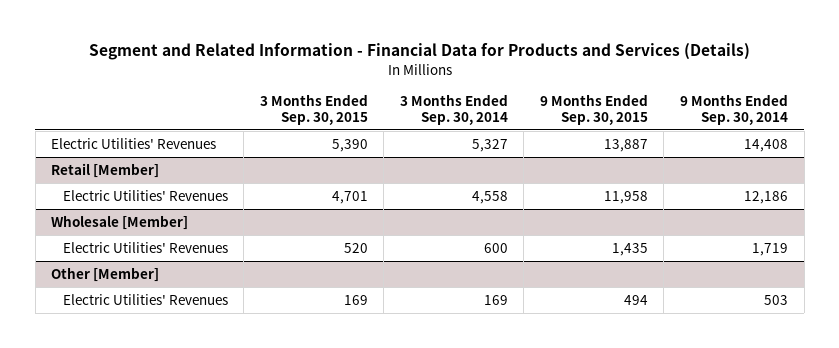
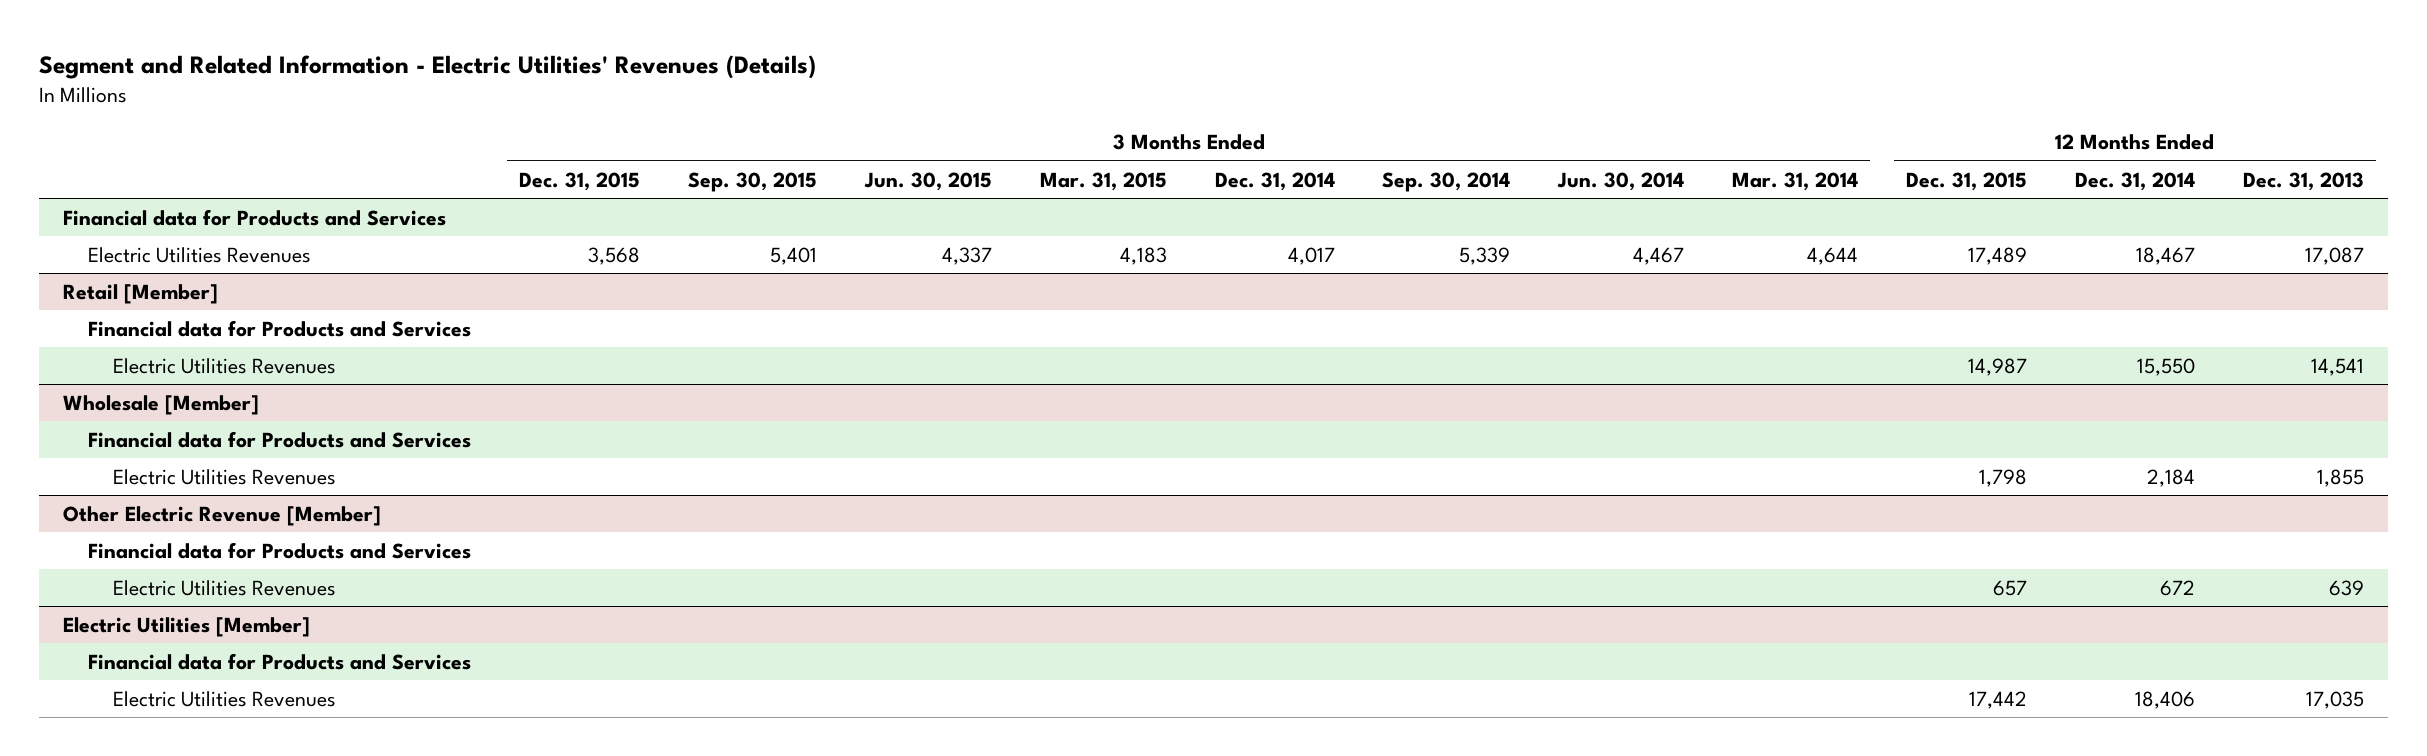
- Segment and Related Information - Financial Data for Products and Services (Details)
+ Segment and Related Information - Electric Utilities' Revenues (Details)
- | 3 Months Ended Sep. 30, 2015 | 3 Months Ended Sep. 30, 2014 | 9 Months Ended Sep. 30, 2015 | 9 Months Ended Sep. 30, 2014
+ | 3 Months Ended Dec. 31, 2015 | 3 Months Ended Sep. 30, 2015 | 3 Months Ended Jun. 30, 2015 | 3 Months Ended Mar. 31, 2015 | 3 Months Ended Dec. 31, 2014 | 3 Months Ended Sep. 30, 2014 | 3 Months Ended Jun. 30, 2014 | 3 Months Ended Mar. 31, 2014 | 12 Months Ended Dec. 31, 2015 | 12 Months Ended Dec. 31, 2014 | 12 Months Ended Dec. 31, 2013
- Electric Utilities' Revenues | 5,390 | 5,327 | 13,887 | 14,408
+ Financial data for Products and Services
+ Electric Utilities Revenues | 3,568 | 5,401 | 4,337 | 4,183 | 4,017 | 5,339 | 4,467 | 4,644 | 17,489 | 18,467 | 17,087
@ Retail [Member]
- Electric Utilities' Revenues | 4,701 | 4,558 | 11,958 | 12,186
+ Financial data for Products and Services
+ Electric Utilities Revenues | | | | | | | | | 14,987 | 15,550 | 14,541
@ Wholesale [Member]
- Electric Utilities' Revenues | 520 | 600 | 1,435 | 1,719
- Other [Member]
- Electric Utilities' Revenues | 169 | 169 | 494 | 503
@ Wholesale [Member]
+ Financial data for Products and Services
+ Electric Utilities Revenues | | | | | | | | | 1,798 | 2,184 | 1,855
+ Other Electric Revenue [Member]
+ Financial data for Products and Services
+ Electric Utilities Revenues | | | | | | | | | 657 | 672 | 639
+ Electric Utilities [Member]
+ Financial data for Products and Services
+ Electric Utilities Revenues | | | | | | | | | 17,442 | 18,406 | 17,035

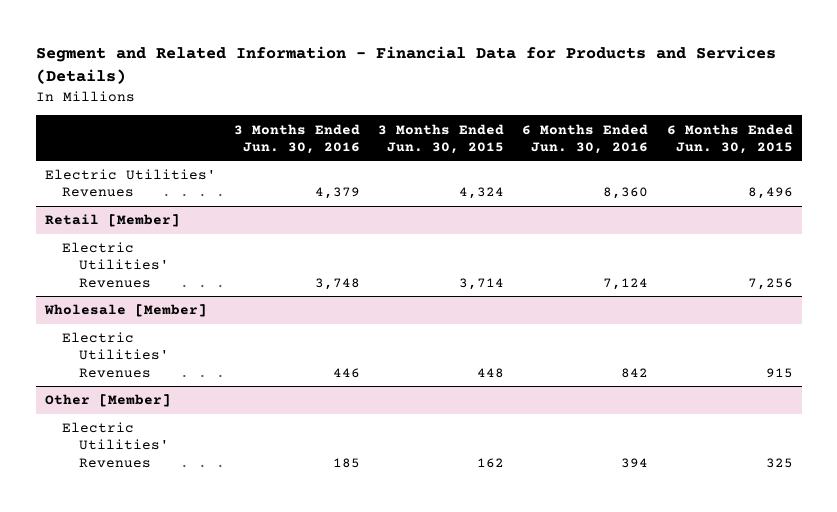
- Segment and Related Information - Electric Utilities' Revenues (Details)
+ Segment and Related Information - Financial Data for Products and Services (Details)
- | 3 Months Ended Dec. 31, 2015 | 3 Months Ended Sep. 30, 2015 | 3 Months Ended Jun. 30, 2015 | 3 Months Ended Mar. 31, 2015 | 3 Months Ended Dec. 31, 2014 | 3 Months Ended Sep. 30, 2014 | 3 Months Ended Jun. 30, 2014 | 3 Months Ended Mar. 31, 2014 | 12 Months Ended Dec. 31, 2015 | 12 Months Ended Dec. 31, 2014 | 12 Months Ended Dec. 31, 2013
+ | 3 Months Ended Jun. 30, 2016 | 3 Months Ended Jun. 30, 2015 | 6 Months Ended Jun. 30, 2016 | 6 Months Ended Jun. 30, 2015
- Financial data for Products and Services
- Electric Utilities Revenues | 3,568 | 5,401 | 4,337 | 4,183 | 4,017 | 5,339 | 4,467 | 4,644 | 17,489 | 18,467 | 17,087
+ Electric Utilities' Revenues | 4,379 | 4,324 | 8,360 | 8,496
@ Retail [Member]
- Financial data for Products and Services
- Electric Utilities Revenues | | | | | | | | | 14,987 | 15,550 | 14,541
+ Electric Utilities' Revenues | 3,748 | 3,714 | 7,124 | 7,256
@ Wholesale [Member]
- Financial data for Products and Services
- Electric Utilities Revenues | | | | | | | | | 1,798 | 2,184 | 1,855
- Other Electric Revenue [Member]
- Financial data for Products and Services
- Electric Utilities Revenues | | | | | | | | | 657 | 672 | 639
- Electric Utilities [Member]
- Financial data for Products and Services
- Electric Utilities Revenues | | | | | | | | | 17,442 | 18,406 | 17,035
@ Wholesale [Member]
+ Electric Utilities' Revenues | 446 | 448 | 842 | 915
+ Other [Member]
+ Electric Utilities' Revenues | 185 | 162 | 394 | 325

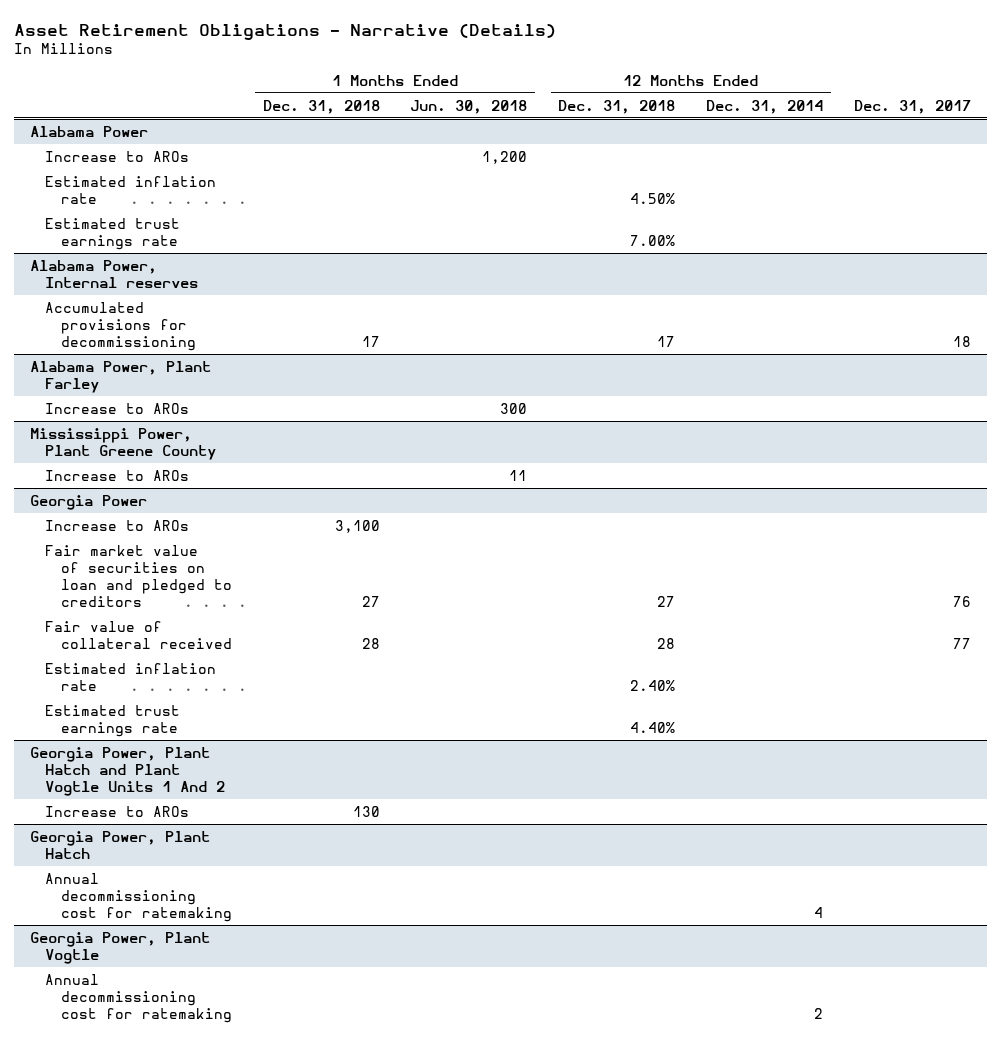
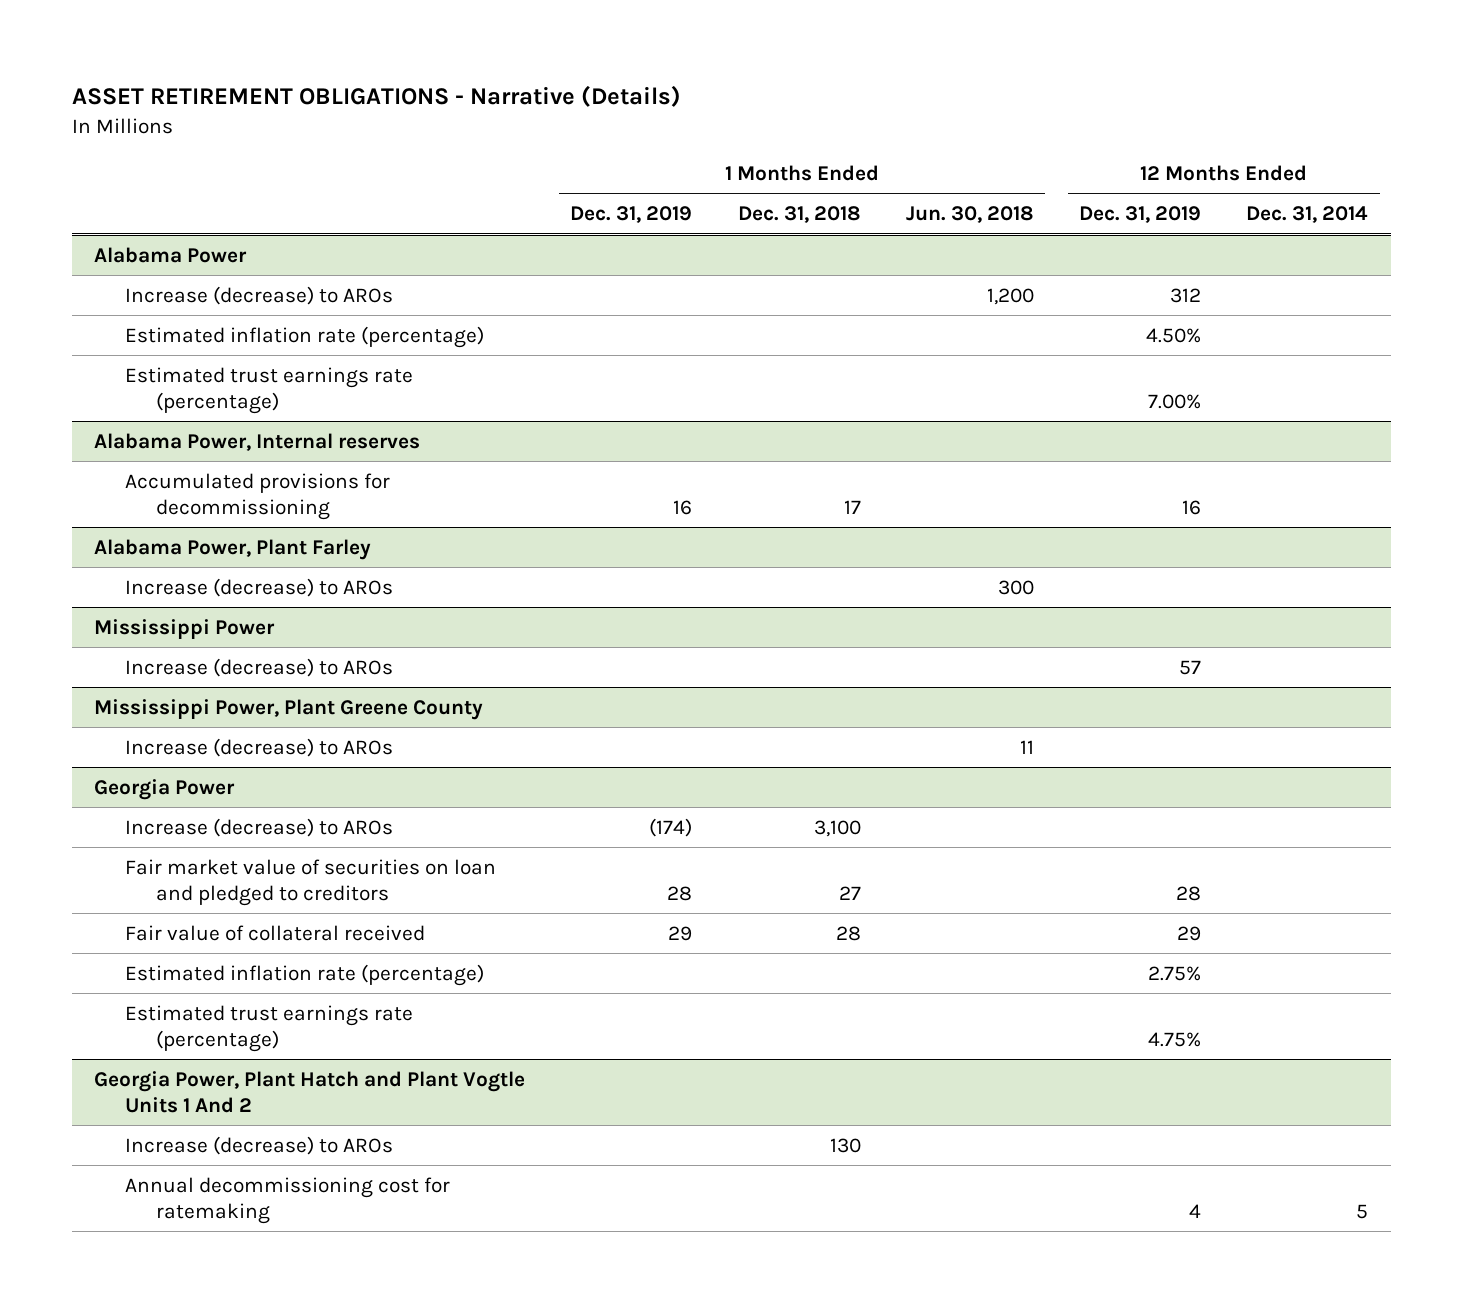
- Asset Retirement Obligations - Narrative (Details)
+ ASSET RETIREMENT OBLIGATIONS - Narrative (Details)
- | 1 Months Ended Dec. 31, 2018 | 1 Months Ended Jun. 30, 2018 | 12 Months Ended Dec. 31, 2018 | 12 Months Ended Dec. 31, 2014 | Dec. 31, 2017
+ | 1 Months Ended Dec. 31, 2019 | 1 Months Ended Dec. 31, 2018 | 1 Months Ended Jun. 30, 2018 | 12 Months Ended Dec. 31, 2019 | 12 Months Ended Dec. 31, 2014
@ Alabama Power
- Increase to AROs | | 1,200 | | |
- Estimated inflation rate | | | 4.50% | |
- Estimated trust earnings rate | | | 7.00% | |
+ Increase (decrease) to AROs | | | 1,200 | 312 |
+ Estimated inflation rate (percentage) | | | | 4.50% |
+ Estimated trust earnings rate (percentage) | | | | 7.00% |
@ Alabama Power, Plant Farley
- Increase to AROs | | 300 | | |
+ Increase (decrease) to AROs | | | 300 | |
+ Mississippi Power
+ Increase (decrease) to AROs | | | | 57 |
@ Mississippi Power, Plant Greene County
- Increase to AROs | | 11 | | |
+ Increase (decrease) to AROs | | | 11 | |
@ Georgia Power
- Increase to AROs | 3,100 | | | |
+ Increase (decrease) to AROs | (174) | 3,100 | | |
- Estimated inflation rate | | | 2.40% | |
- Estimated trust earnings rate | | | 4.40% | |
+ Estimated inflation rate (percentage) | | | | 2.75% |
+ Estimated trust earnings rate (percentage) | | | | 4.75% |
@ Georgia Power, Plant Hatch and Plant Vogtle Units 1 And 2
- Increase to AROs | 130 | | | |
- Georgia Power, Plant Hatch
- Annual decommissioning cost for ratemaking | | | | 4 |
- Georgia Power, Plant Vogtle
- Annual decommissioning cost for ratemaking | | | | 2 |
@ Georgia Power, Plant Hatch and Plant Vogtle Units 1 And 2
+ Increase (decrease) to AROs | | 130 | | |
+ Annual decommissioning cost for ratemaking | | | | 4 | 5

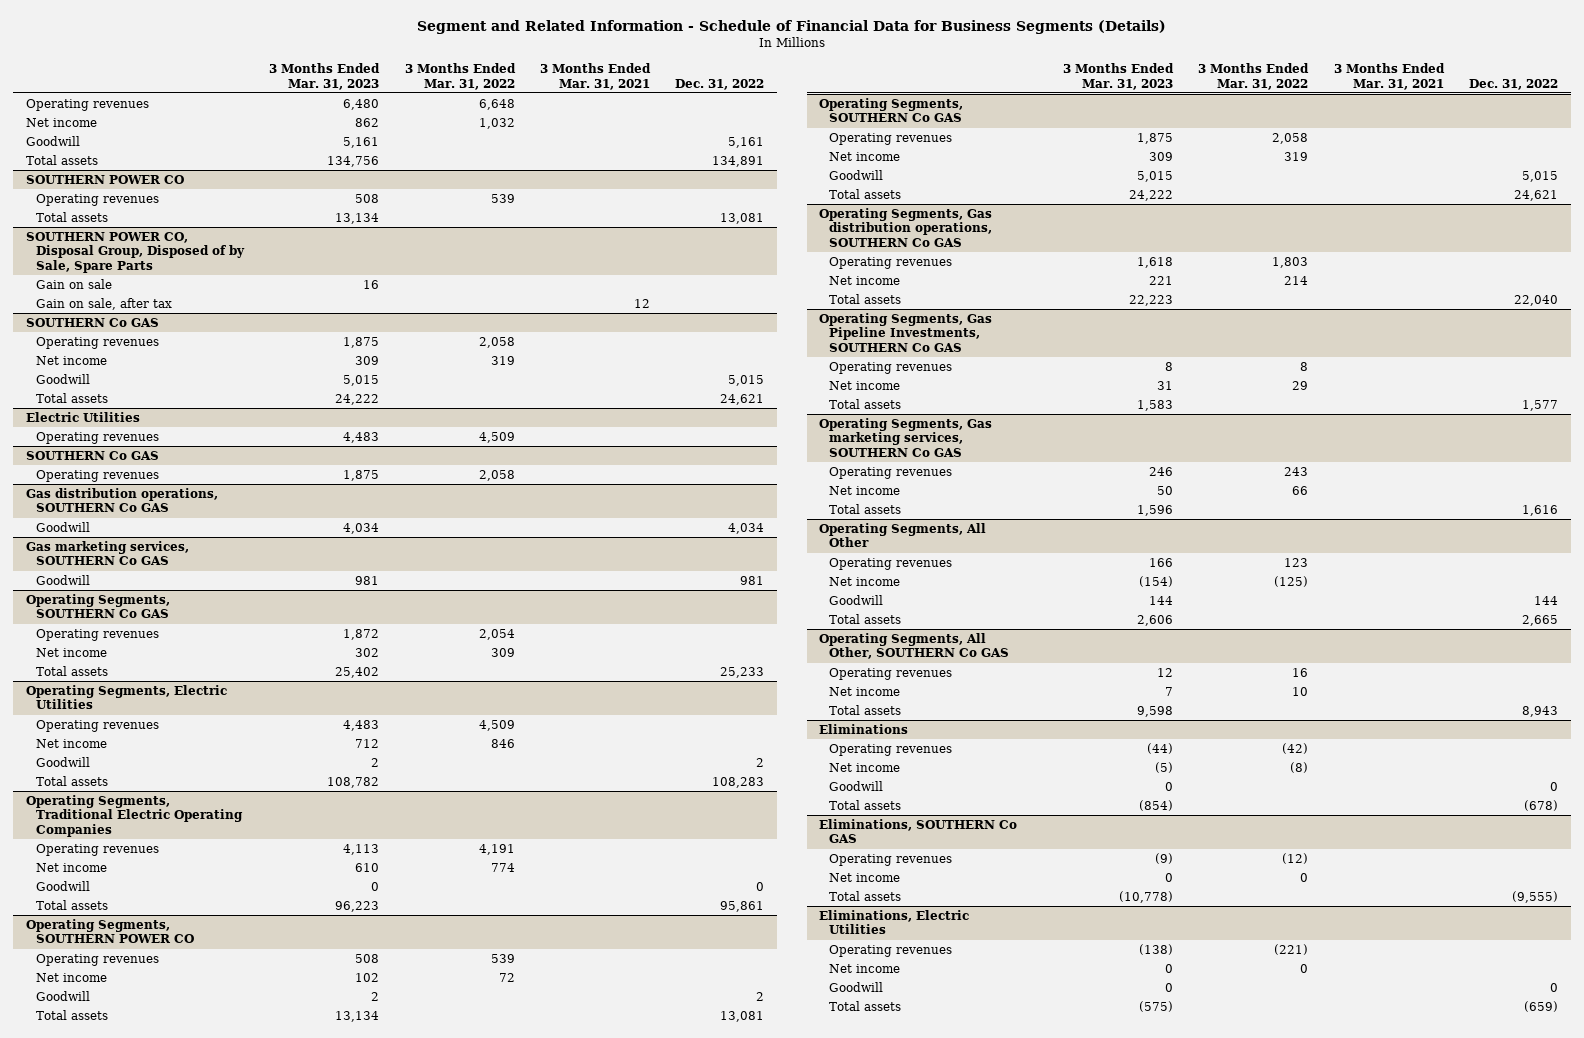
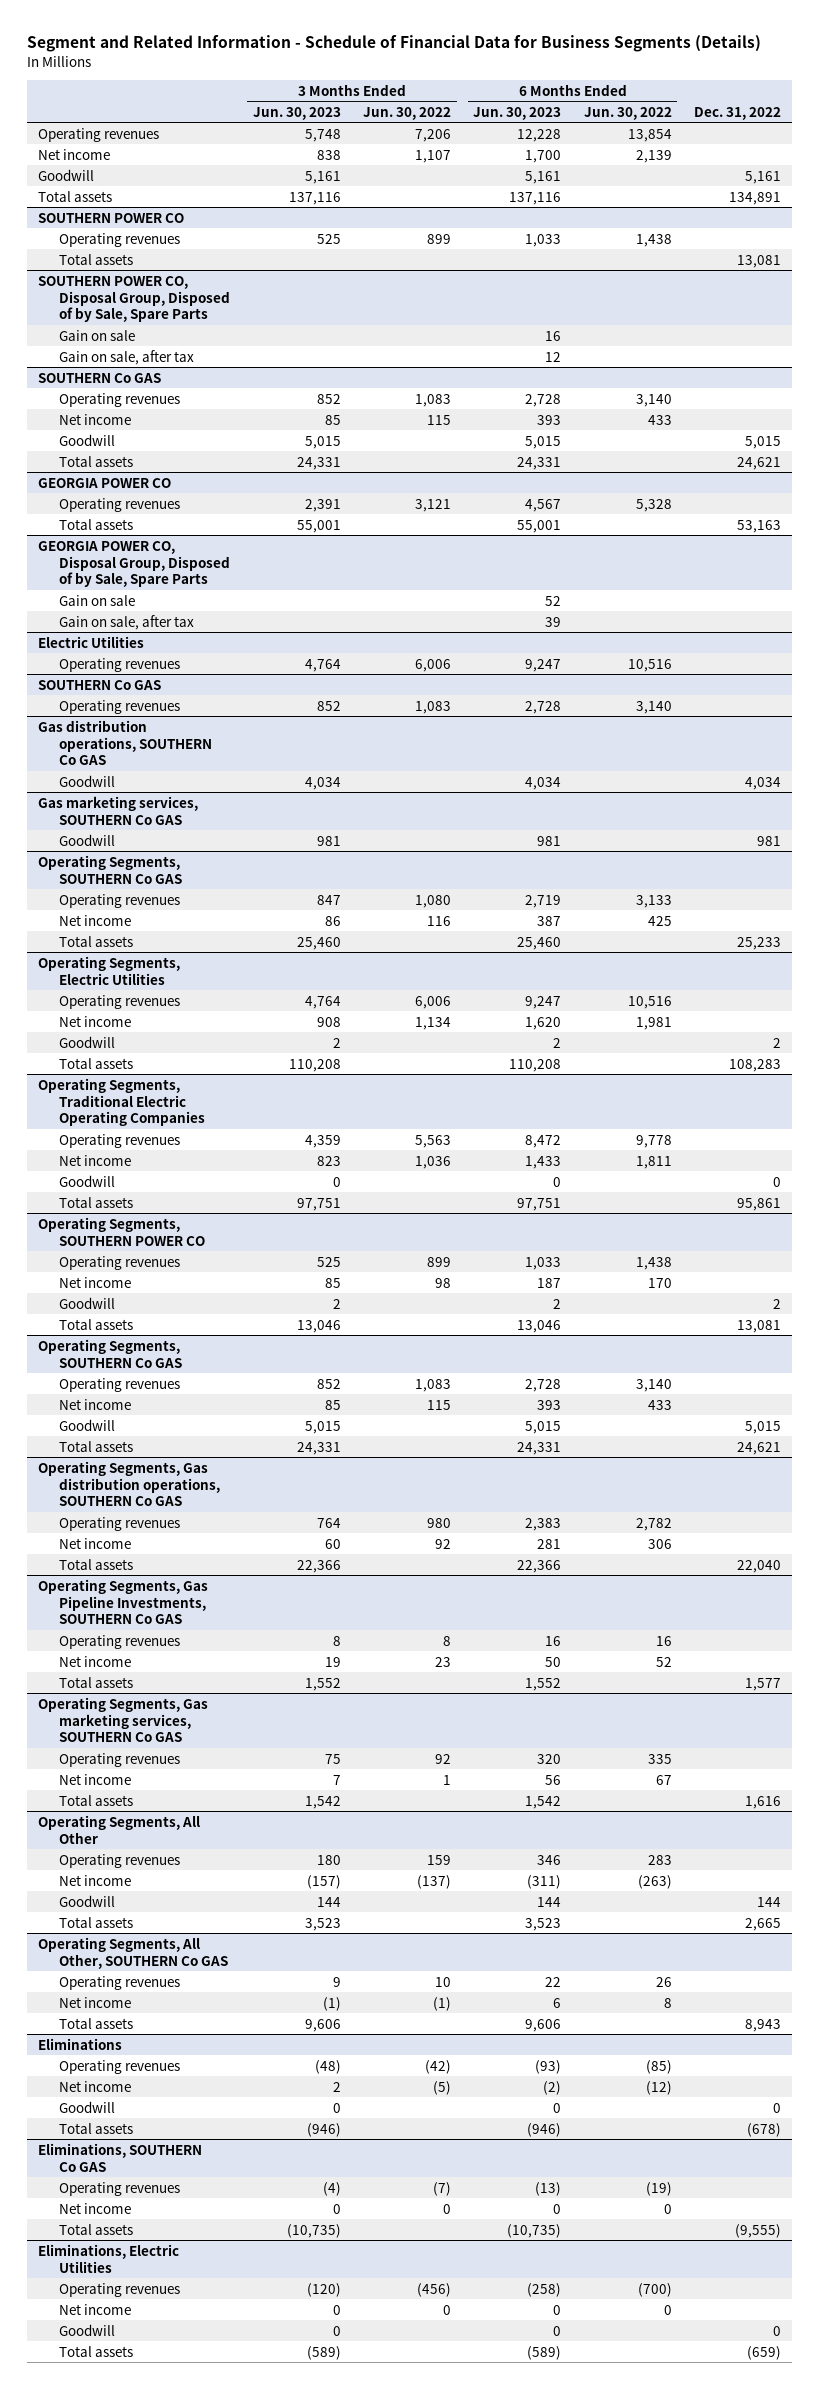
- | 3 Months Ended Mar. 31, 2023 | 3 Months Ended Mar. 31, 2022 | 3 Months Ended Mar. 31, 2021 | Dec. 31, 2022
+ | 3 Months Ended Jun. 30, 2023 | 3 Months Ended Jun. 30, 2022 | 6 Months Ended Jun. 30, 2023 | 6 Months Ended Jun. 30, 2022 | Dec. 31, 2022
+ GEORGIA POWER CO
+ Operating revenues | 2,391 | 3,121 | 4,567 | 5,328 |
+ Total assets | 55,001 | | 55,001 | | 53,163
+ GEORGIA POWER CO, Disposal Group, Disposed of by Sale, Spare Parts
+ Gain on sale | | | 52 | |
+ Gain on sale, after tax | | | 39 | |

